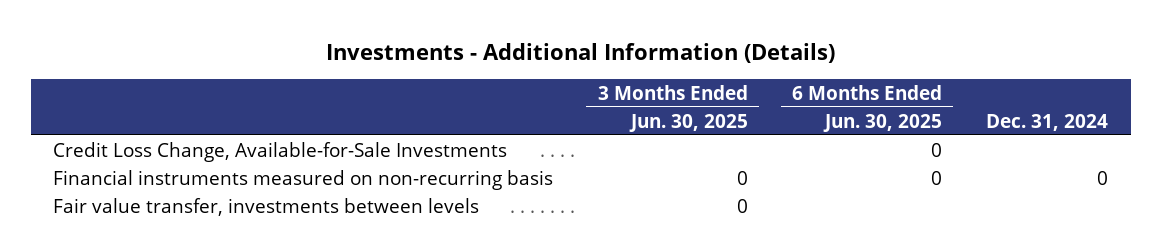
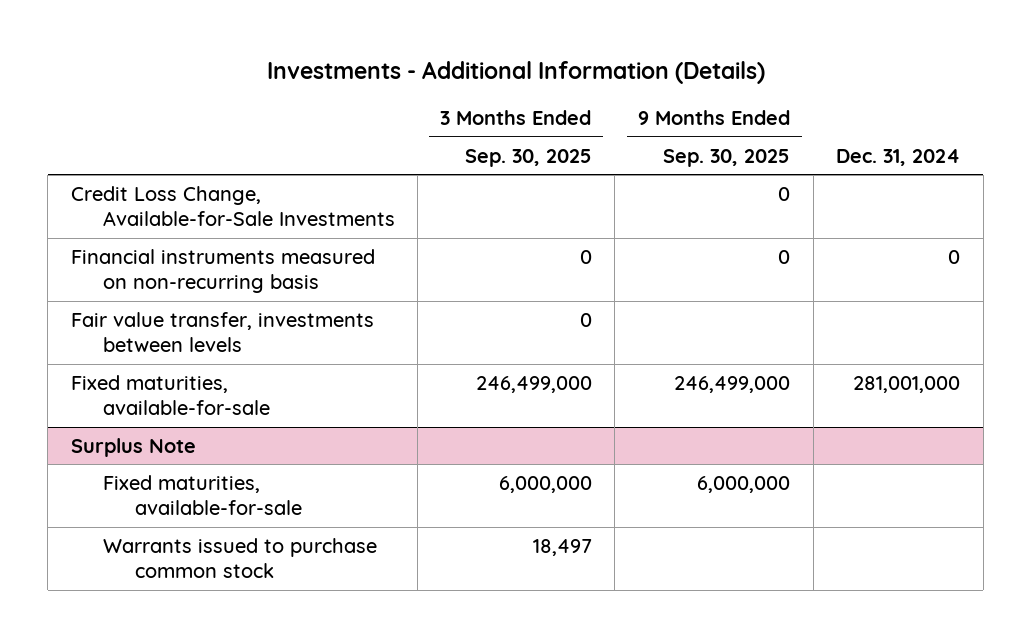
- | 3 Months Ended Jun. 30, 2025 | 6 Months Ended Jun. 30, 2025 | Dec. 31, 2024
+ | 3 Months Ended Sep. 30, 2025 | 9 Months Ended Sep. 30, 2025 | Dec. 31, 2024
+ Fixed maturities, available-for-sale | 246,499,000 | 246,499,000 | 281,001,000
+ Surplus Note
+ Fixed maturities, available-for-sale | 6,000,000 | 6,000,000 |
+ Warrants issued to purchase common stock | 18,497 | |

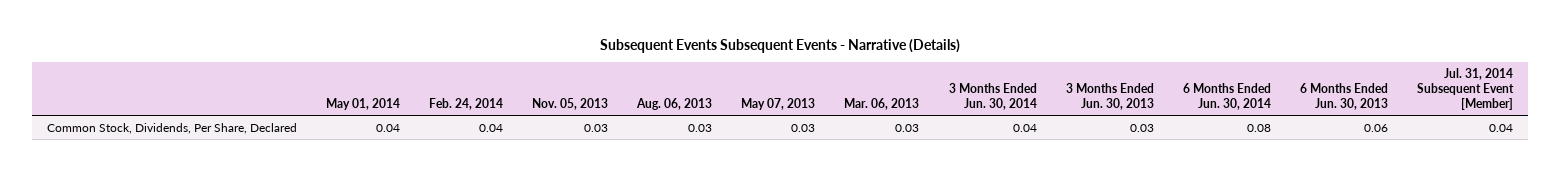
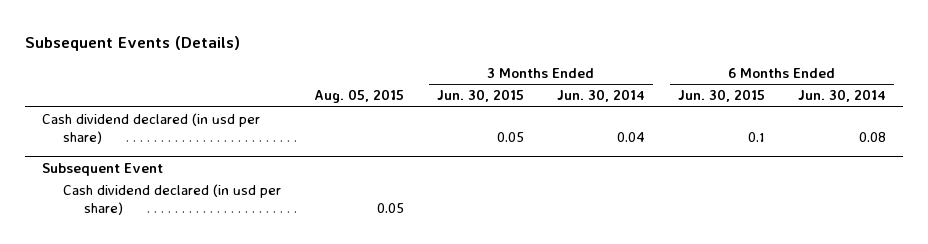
- Subsequent Events Subsequent Events - Narrative (Details)
+ Subsequent Events (Details)
- | May 01, 2014 | Feb. 24, 2014 | Nov. 05, 2013 | Aug. 06, 2013 | May 07, 2013 | Mar. 06, 2013 | 3 Months Ended Jun. 30, 2014 | 3 Months Ended Jun. 30, 2013 | 6 Months Ended Jun. 30, 2014 | 6 Months Ended Jun. 30, 2013 | Jul. 31, 2014 Subsequent Event [Member]
+ | Aug. 05, 2015 | 3 Months Ended Jun. 30, 2015 | 3 Months Ended Jun. 30, 2014 | 6 Months Ended Jun. 30, 2015 | 6 Months Ended Jun. 30, 2014
- Common Stock, Dividends, Per Share, Declared | 0.04 | 0.04 | 0.03 | 0.03 | 0.03 | 0.03 | 0.04 | 0.03 | 0.08 | 0.06 | 0.04
+ Cash dividend declared (in usd per share) | | 0.05 | 0.04 | 0.1 | 0.08
+ Subsequent Event
+ Cash dividend declared (in usd per share) | 0.05 | | | |

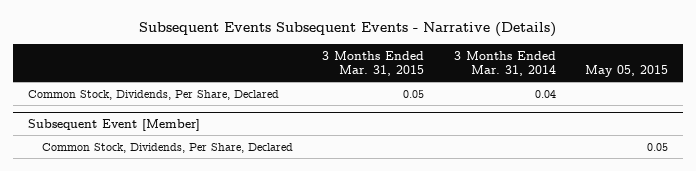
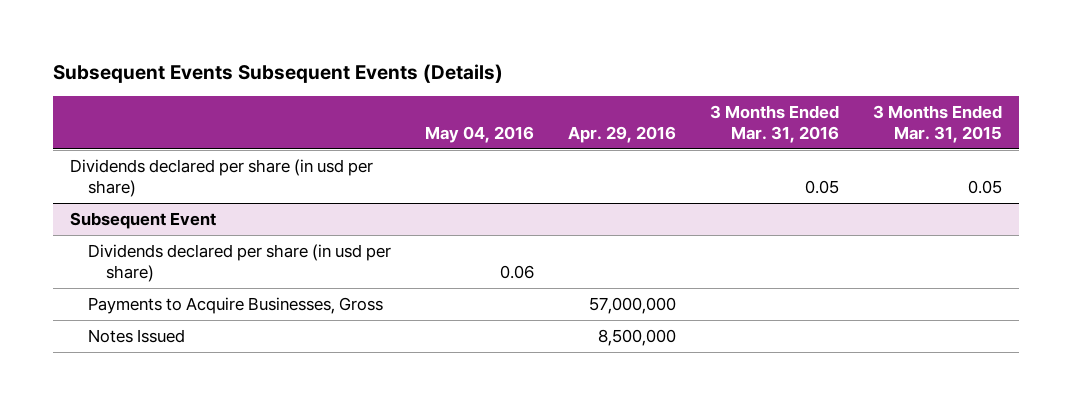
- Subsequent Events Subsequent Events - Narrative (Details)
+ Subsequent Events Subsequent Events (Details)
- | 3 Months Ended Mar. 31, 2015 | 3 Months Ended Mar. 31, 2014 | May 05, 2015
+ | May 04, 2016 | Apr. 29, 2016 | 3 Months Ended Mar. 31, 2016 | 3 Months Ended Mar. 31, 2015
- Common Stock, Dividends, Per Share, Declared | 0.05 | 0.04 |
- Subsequent Event [Member]
- Common Stock, Dividends, Per Share, Declared | | | 0.05
+ Dividends declared per share (in usd per share) | | | 0.05 | 0.05
+ Subsequent Event
+ Dividends declared per share (in usd per share) | 0.06 | | |
+ Payments to Acquire Businesses, Gross | | 57,000,000 | |
+ Notes Issued | | 8,500,000 | |

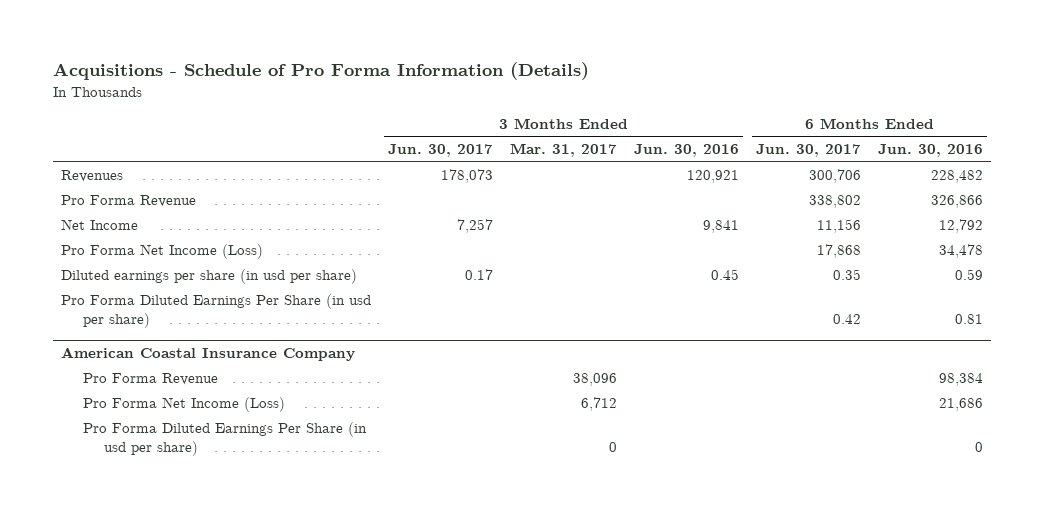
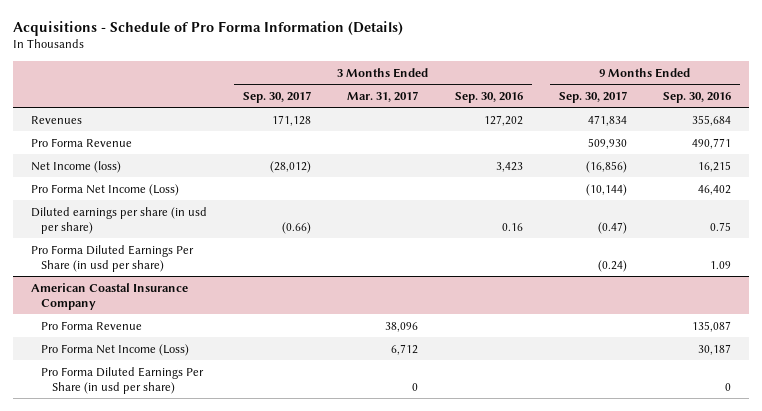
- | 3 Months Ended Jun. 30, 2017 | 3 Months Ended Mar. 31, 2017 | 3 Months Ended Jun. 30, 2016 | 6 Months Ended Jun. 30, 2017 | 6 Months Ended Jun. 30, 2016
+ | 3 Months Ended Sep. 30, 2017 | 3 Months Ended Mar. 31, 2017 | 3 Months Ended Sep. 30, 2016 | 9 Months Ended Sep. 30, 2017 | 9 Months Ended Sep. 30, 2016
- Net Income | 7,257 | | 9,841 | 11,156 | 12,792
+ Net Income (loss) | (28,012) | | 3,423 | (16,856) | 16,215

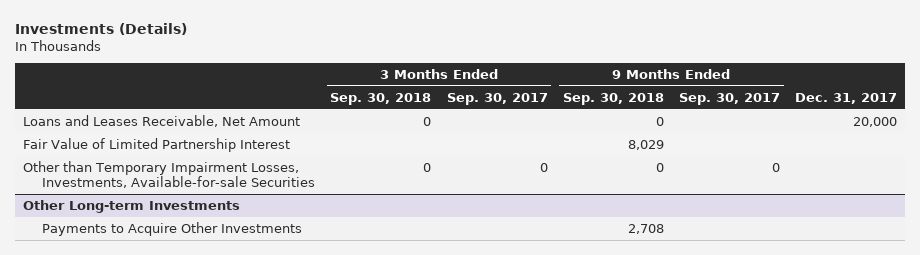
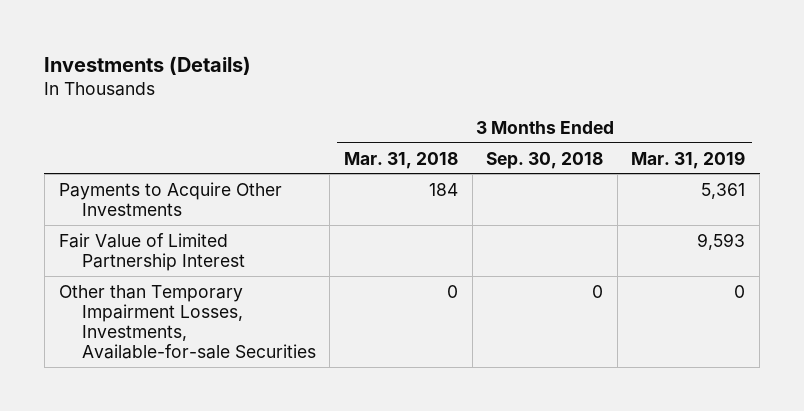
- | 3 Months Ended Sep. 30, 2018 | 3 Months Ended Sep. 30, 2017 | 9 Months Ended Sep. 30, 2018 | 9 Months Ended Sep. 30, 2017 | Dec. 31, 2017
+ | 3 Months Ended Mar. 31, 2018 | 3 Months Ended Sep. 30, 2018 | 3 Months Ended Mar. 31, 2019
- Loans and Leases Receivable, Net Amount | 0 | | 0 | | 20,000
+ Payments to Acquire Other Investments | 184 | | 5,361
- Other Long-term Investments
- Payments to Acquire Other Investments | | | 2,708 | |

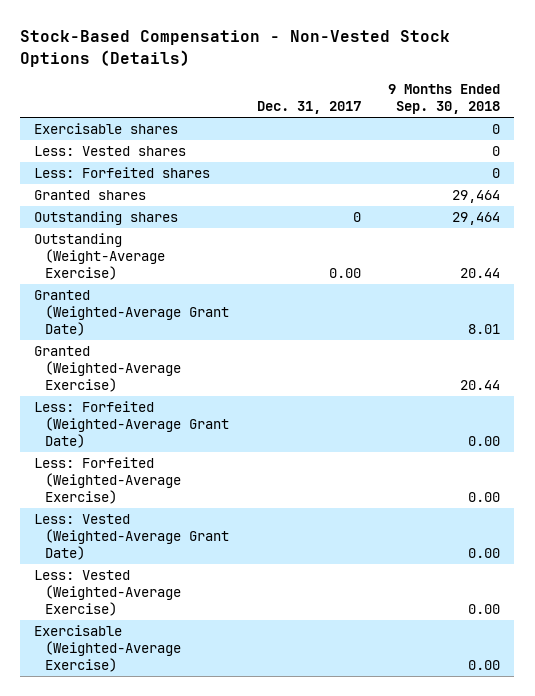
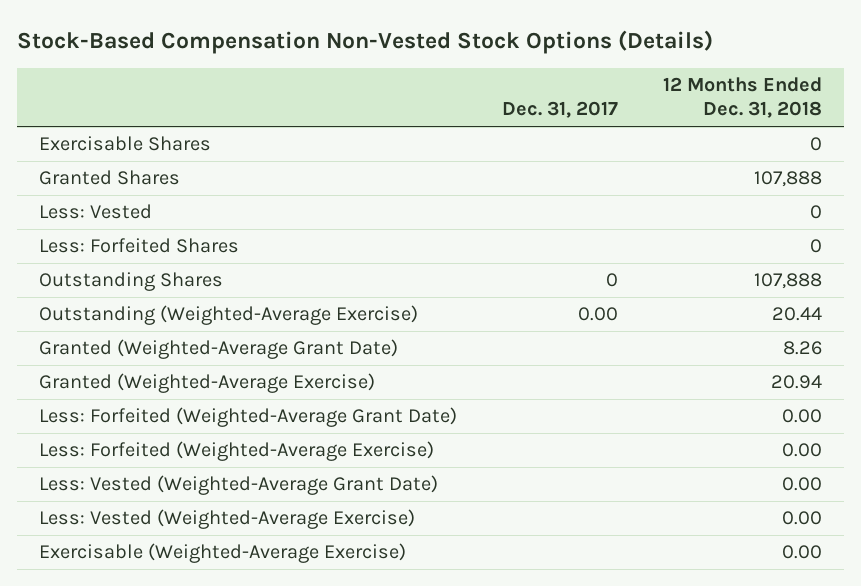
- Stock-Based Compensation - Non-Vested Stock Options (Details)
+ Stock-Based Compensation Non-Vested Stock Options (Details)
- | Dec. 31, 2017 | 9 Months Ended Sep. 30, 2018
+ | Dec. 31, 2017 | 12 Months Ended Dec. 31, 2018
- Exercisable shares | | 0
- Less: Vested shares | | 0
- Less: Forfeited shares | | 0
- Granted shares | | 29,464
- Outstanding shares | 0 | 29,464
- Outstanding (Weight-Average Exercise) | 0.00 | 20.44
+ Exercisable Shares | | 0
+ Granted Shares | | 107,888
+ Less: Vested | | 0
+ Less: Forfeited Shares | | 0
+ Outstanding Shares | 0 | 107,888
+ Outstanding (Weighted-Average Exercise) | 0.00 | 20.44

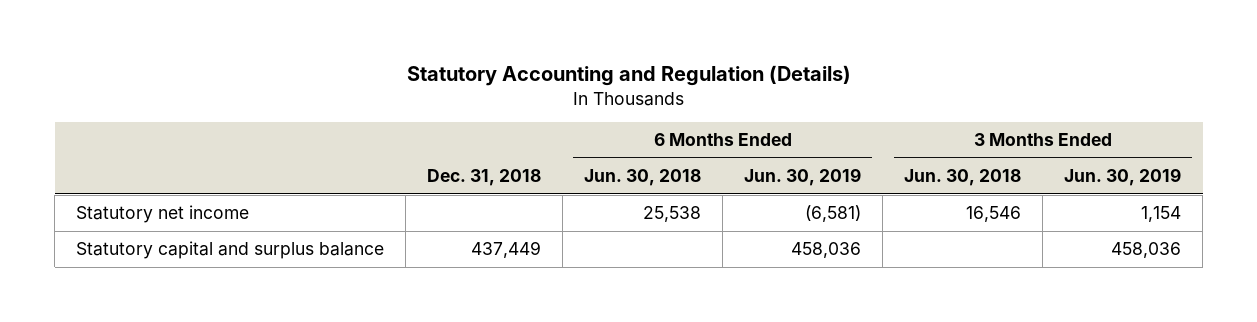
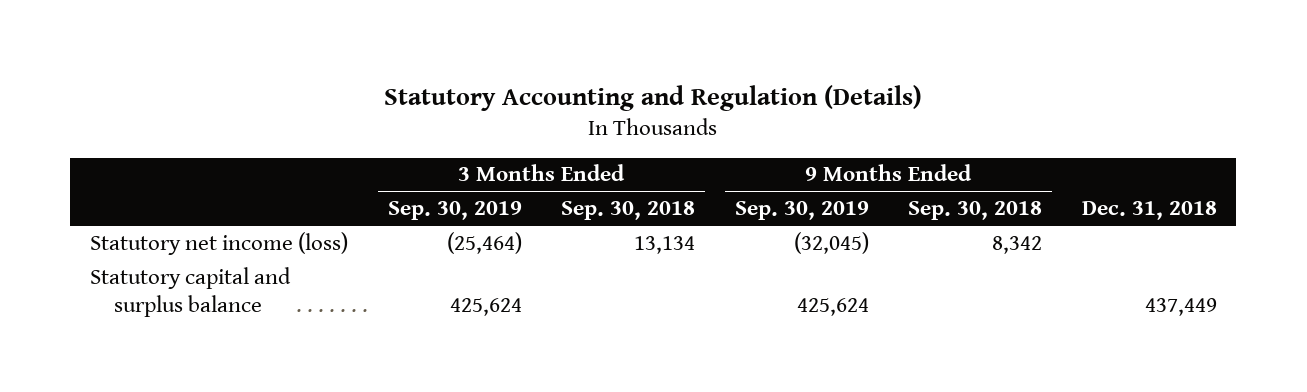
- | Dec. 31, 2018 | 6 Months Ended Jun. 30, 2018 | 6 Months Ended Jun. 30, 2019 | 3 Months Ended Jun. 30, 2018 | 3 Months Ended Jun. 30, 2019
+ | 3 Months Ended Sep. 30, 2019 | 3 Months Ended Sep. 30, 2018 | 9 Months Ended Sep. 30, 2019 | 9 Months Ended Sep. 30, 2018 | Dec. 31, 2018
- Statutory net income | | 25,538 | (6,581) | 16,546 | 1,154
+ Statutory net income (loss) | (25,464) | 13,134 | (32,045) | 8,342 |

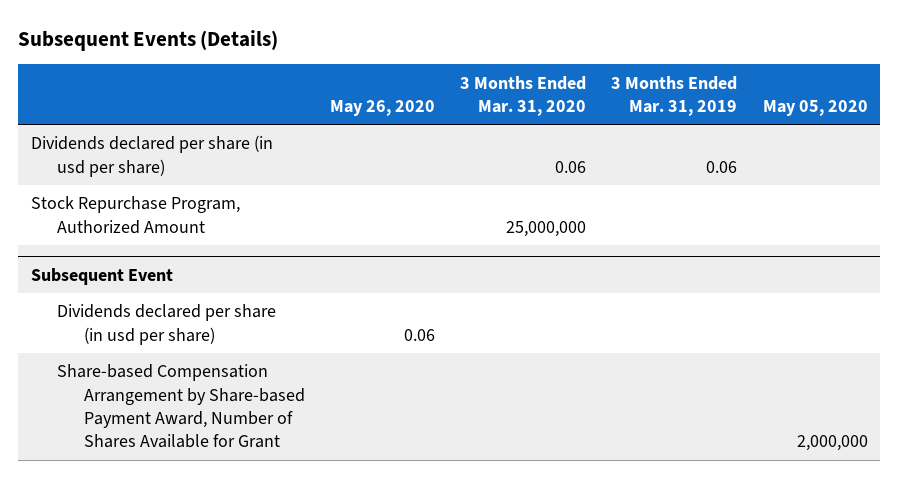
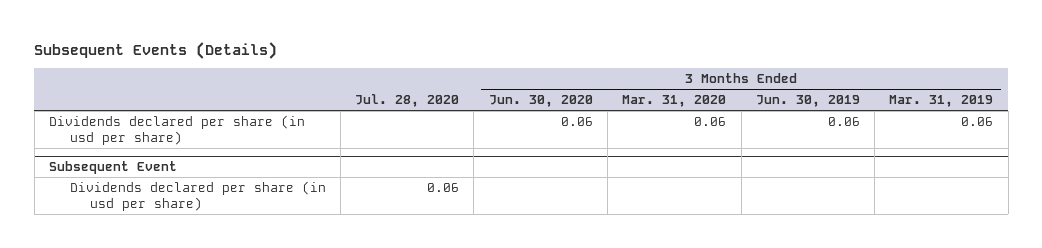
- | May 26, 2020 | 3 Months Ended Mar. 31, 2020 | 3 Months Ended Mar. 31, 2019 | May 05, 2020
+ | Jul. 28, 2020 | 3 Months Ended Jun. 30, 2020 | 3 Months Ended Mar. 31, 2020 | 3 Months Ended Jun. 30, 2019 | 3 Months Ended Mar. 31, 2019
- Stock Repurchase Program, Authorized Amount | | 25,000,000 | |
@ Subsequent Event
- Share-based Compensation Arrangement by Share-based Payment Award, Number of Shares Available for Grant | | | | 2,000,000

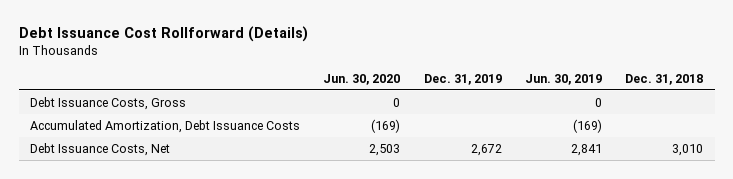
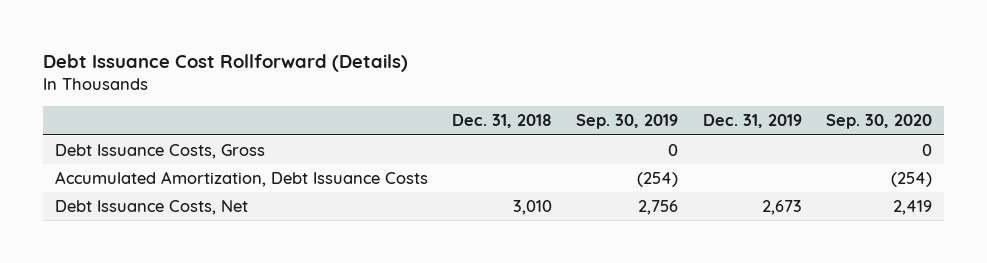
- | Jun. 30, 2020 | Dec. 31, 2019 | Jun. 30, 2019 | Dec. 31, 2018
+ | Dec. 31, 2018 | Sep. 30, 2019 | Dec. 31, 2019 | Sep. 30, 2020
- Debt Issuance Costs, Net | 2,503 | 2,672 | 2,841 | 3,010
+ Debt Issuance Costs, Net | 3,010 | 2,756 | 2,673 | 2,419

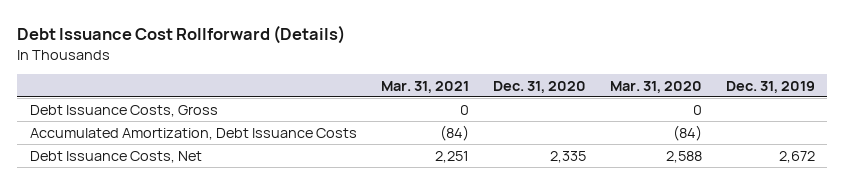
- | Dec. 31, 2018 | Sep. 30, 2019 | Dec. 31, 2019 | Sep. 30, 2020
+ | Mar. 31, 2021 | Dec. 31, 2020 | Mar. 31, 2020 | Dec. 31, 2019
- Debt Issuance Costs, Net | 3,010 | 2,756 | 2,673 | 2,419
+ Debt Issuance Costs, Net | 2,251 | 2,335 | 2,588 | 2,672

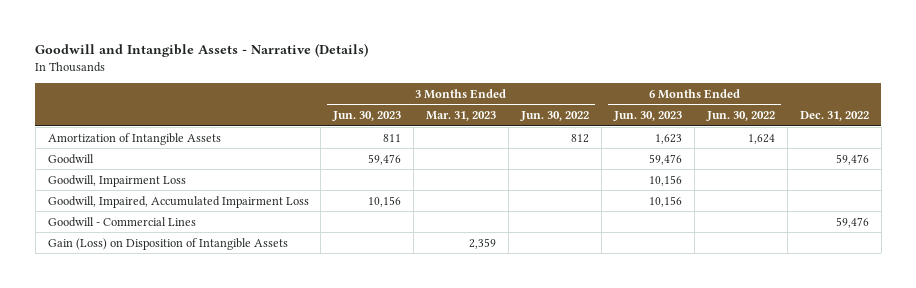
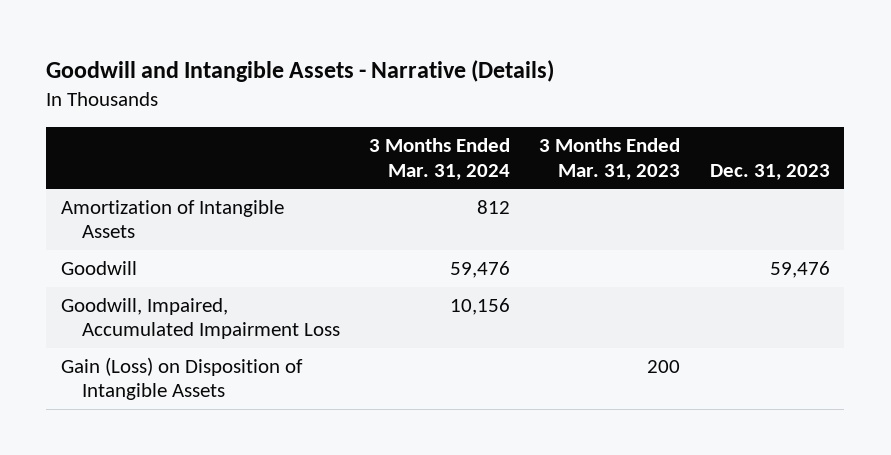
- | 3 Months Ended Jun. 30, 2023 | 3 Months Ended Mar. 31, 2023 | 3 Months Ended Jun. 30, 2022 | 6 Months Ended Jun. 30, 2023 | 6 Months Ended Jun. 30, 2022 | Dec. 31, 2022
+ | 3 Months Ended Mar. 31, 2024 | 3 Months Ended Mar. 31, 2023 | Dec. 31, 2023
- Goodwill, Impairment Loss | | | | 10,156 | |
- Goodwill - Commercial Lines | | | | | | 59,476
- Gain (Loss) on Disposition of Intangible Assets | | 2,359 | | | |
+ Gain (Loss) on Disposition of Intangible Assets | | 200 |

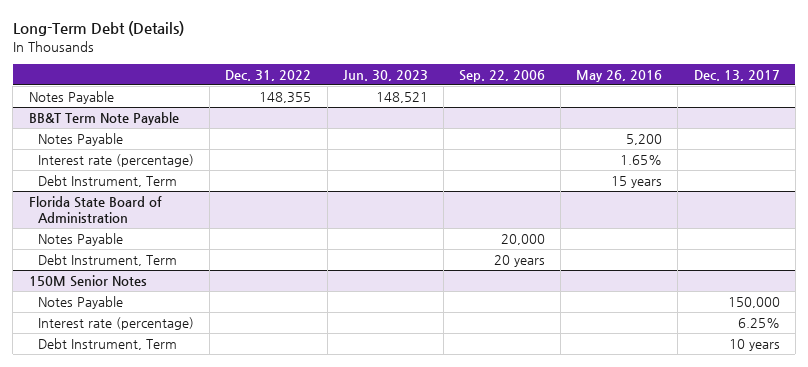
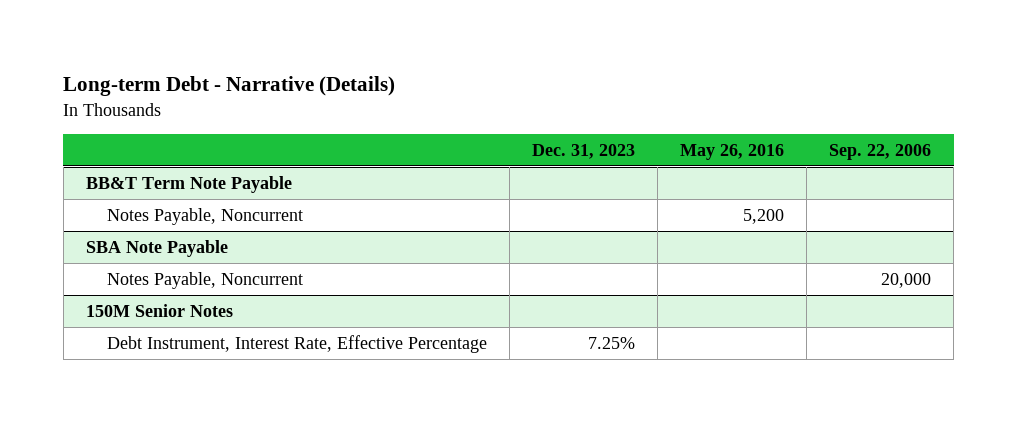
- Long-Term Debt (Details)
+ Long-term Debt - Narrative (Details)
- | Dec. 31, 2022 | Jun. 30, 2023 | Sep. 22, 2006 | May 26, 2016 | Dec. 13, 2017
+ | Dec. 31, 2023 | May 26, 2016 | Sep. 22, 2006
- Notes Payable | 148,355 | 148,521 | | |
@ BB&T Term Note Payable
- Notes Payable | | | | 5,200 |
- Interest rate (percentage) | | | | 1.65% |
- Debt Instrument, Term | | | | 15 years |
- Florida State Board of Administration
- Notes Payable | | | 20,000 | |
- Debt Instrument, Term | | | 20 years | |
@ BB&T Term Note Payable
+ Notes Payable, Noncurrent | | 5,200 |
+ SBA Note Payable
+ Notes Payable, Noncurrent | | | 20,000
@ 150M Senior Notes
- Notes Payable | | | | | 150,000
- Interest rate (percentage) | | | | | 6.25%
- Debt Instrument, Term | | | | | 10 years
+ Debt Instrument, Interest Rate, Effective Percentage | 7.25% | |

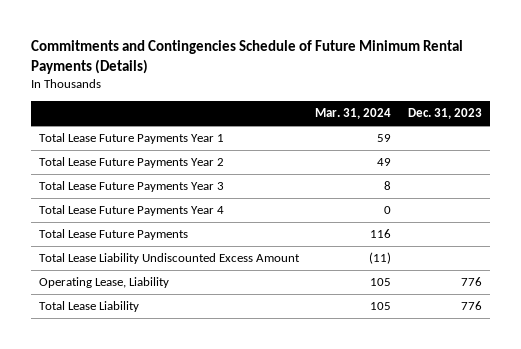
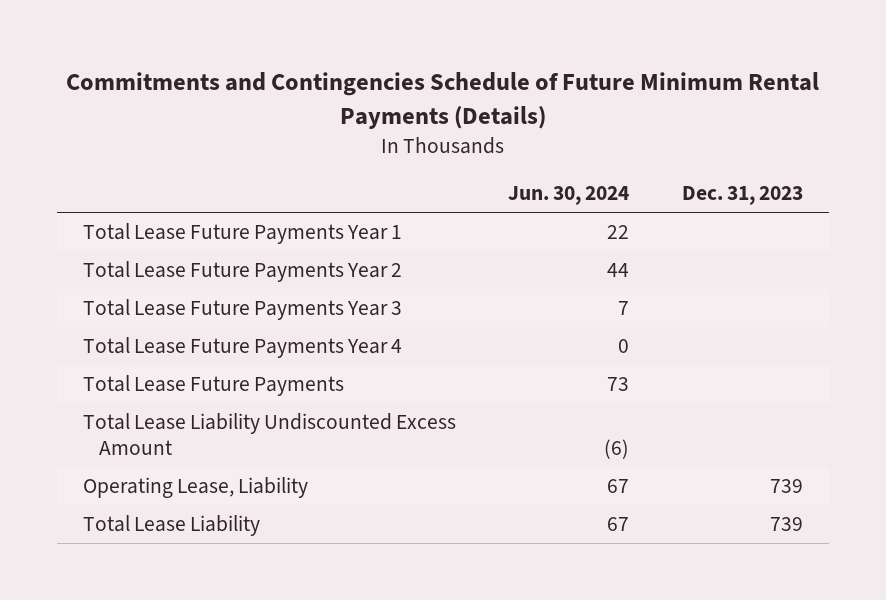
- | Mar. 31, 2024 | Dec. 31, 2023
+ | Jun. 30, 2024 | Dec. 31, 2023
- Operating Lease, Liability | 105 | 776
- Total Lease Liability | 105 | 776
+ Operating Lease, Liability | 67 | 739
+ Total Lease Liability | 67 | 739

